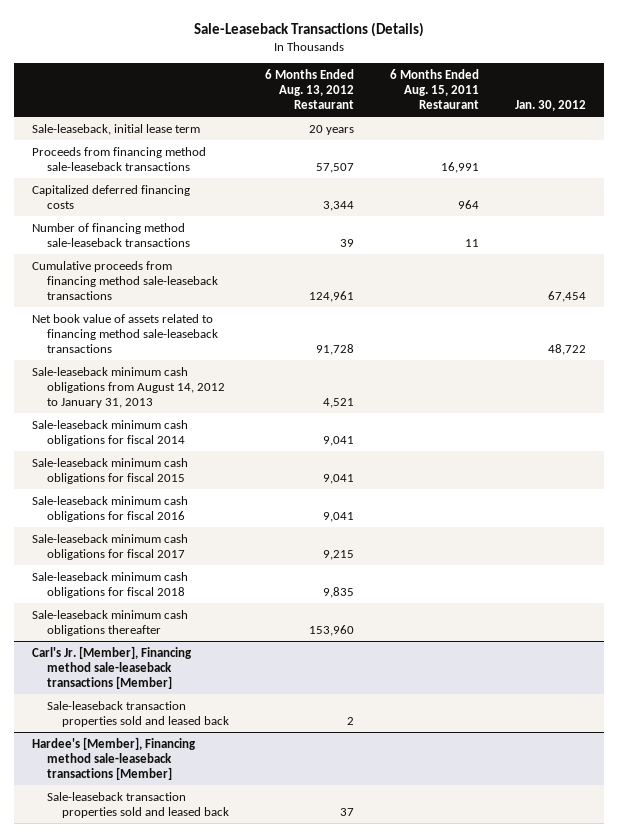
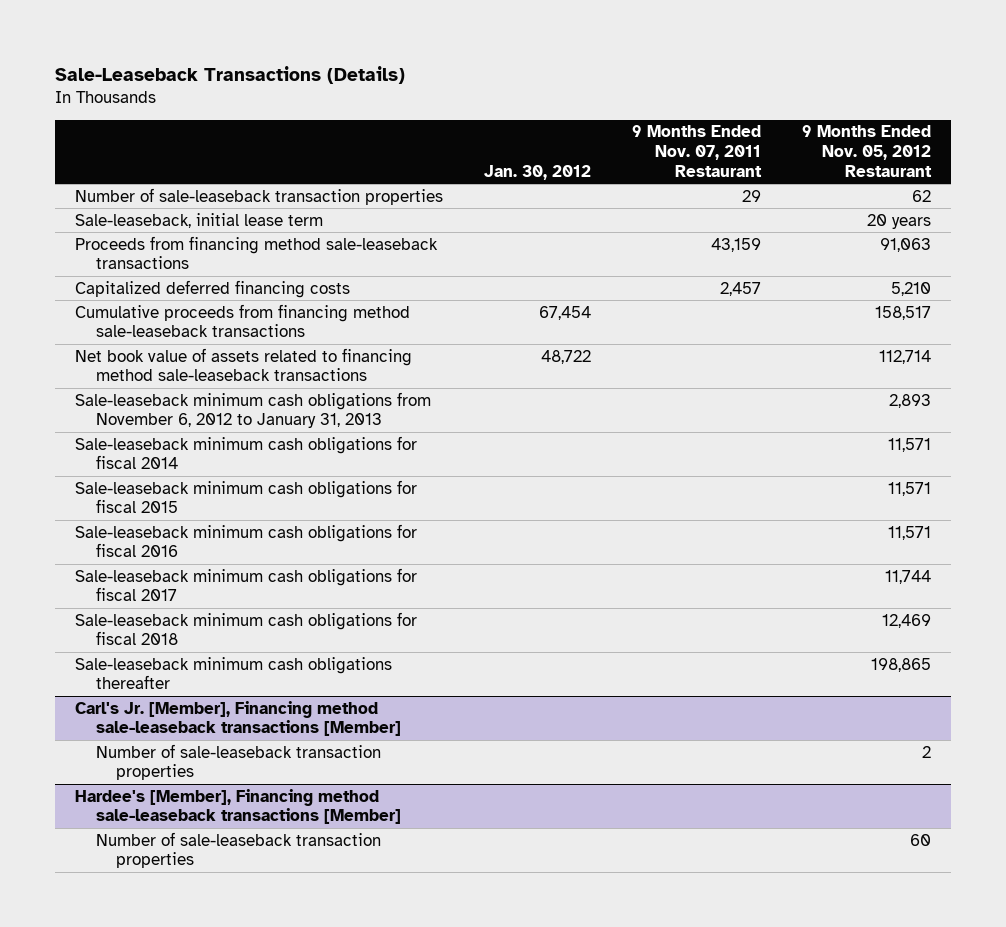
- | 6 Months Ended Aug. 13, 2012 Restaurant | 6 Months Ended Aug. 15, 2011 Restaurant | Jan. 30, 2012
+ | Jan. 30, 2012 | 9 Months Ended Nov. 07, 2011 Restaurant | 9 Months Ended Nov. 05, 2012 Restaurant
+ Number of sale-leaseback transaction properties | | 29 | 62
- Number of financing method sale-leaseback transactions | 39 | 11 |
- Sale-leaseback minimum cash obligations from August 14, 2012 to January 31, 2013 | 4,521 | |
+ Sale-leaseback minimum cash obligations from November 6, 2012 to January 31, 2013 | | | 2,893
@ Carl's Jr. [Member], Financing method sale-leaseback transactions [Member]
- Sale-leaseback transaction properties sold and leased back | 2 | |
+ Number of sale-leaseback transaction properties | | | 2
@ Hardee's [Member], Financing method sale-leaseback transactions [Member]
- Sale-leaseback transaction properties sold and leased back | 37 | |
+ Number of sale-leaseback transaction properties | | | 60

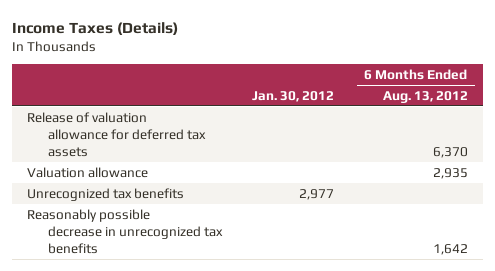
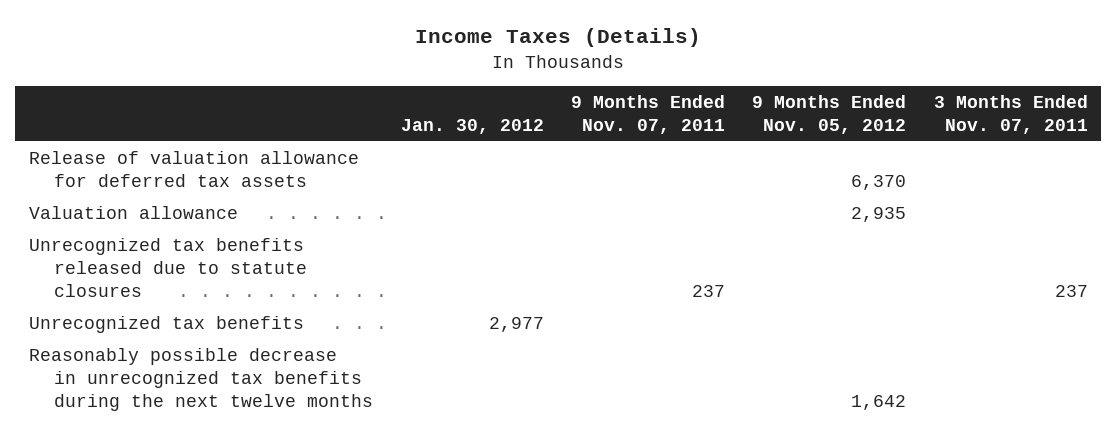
- | Jan. 30, 2012 | 6 Months Ended Aug. 13, 2012
+ | Jan. 30, 2012 | 9 Months Ended Nov. 07, 2011 | 9 Months Ended Nov. 05, 2012 | 3 Months Ended Nov. 07, 2011
+ Unrecognized tax benefits released due to statute closures | | 237 | | 237
- Reasonably possible decrease in unrecognized tax benefits | | 1,642
+ Reasonably possible decrease in unrecognized tax benefits during the next twelve months | | | 1,642 |

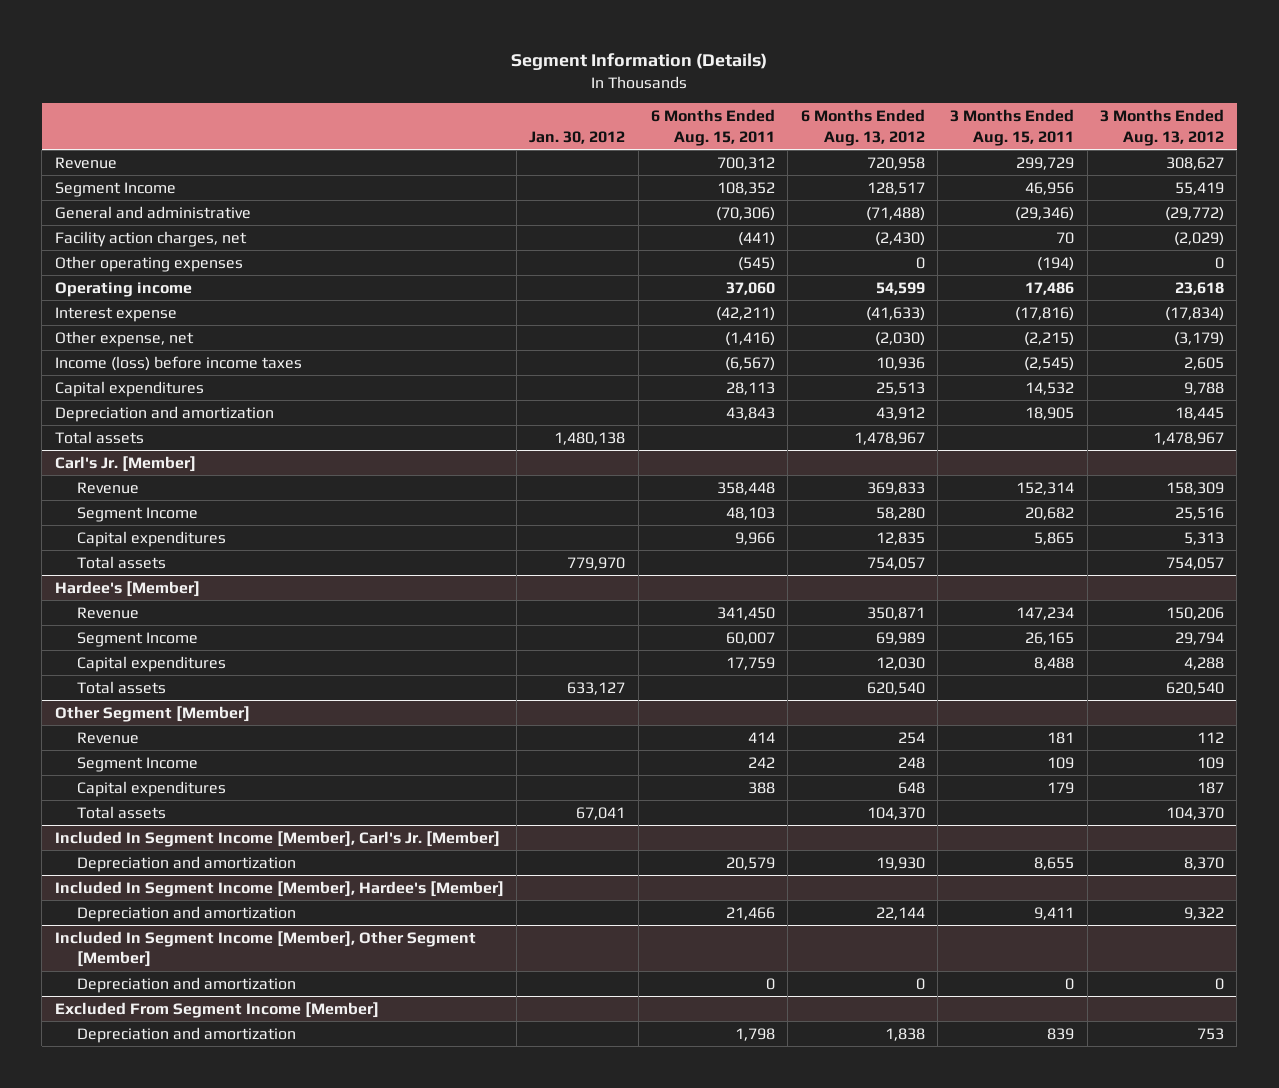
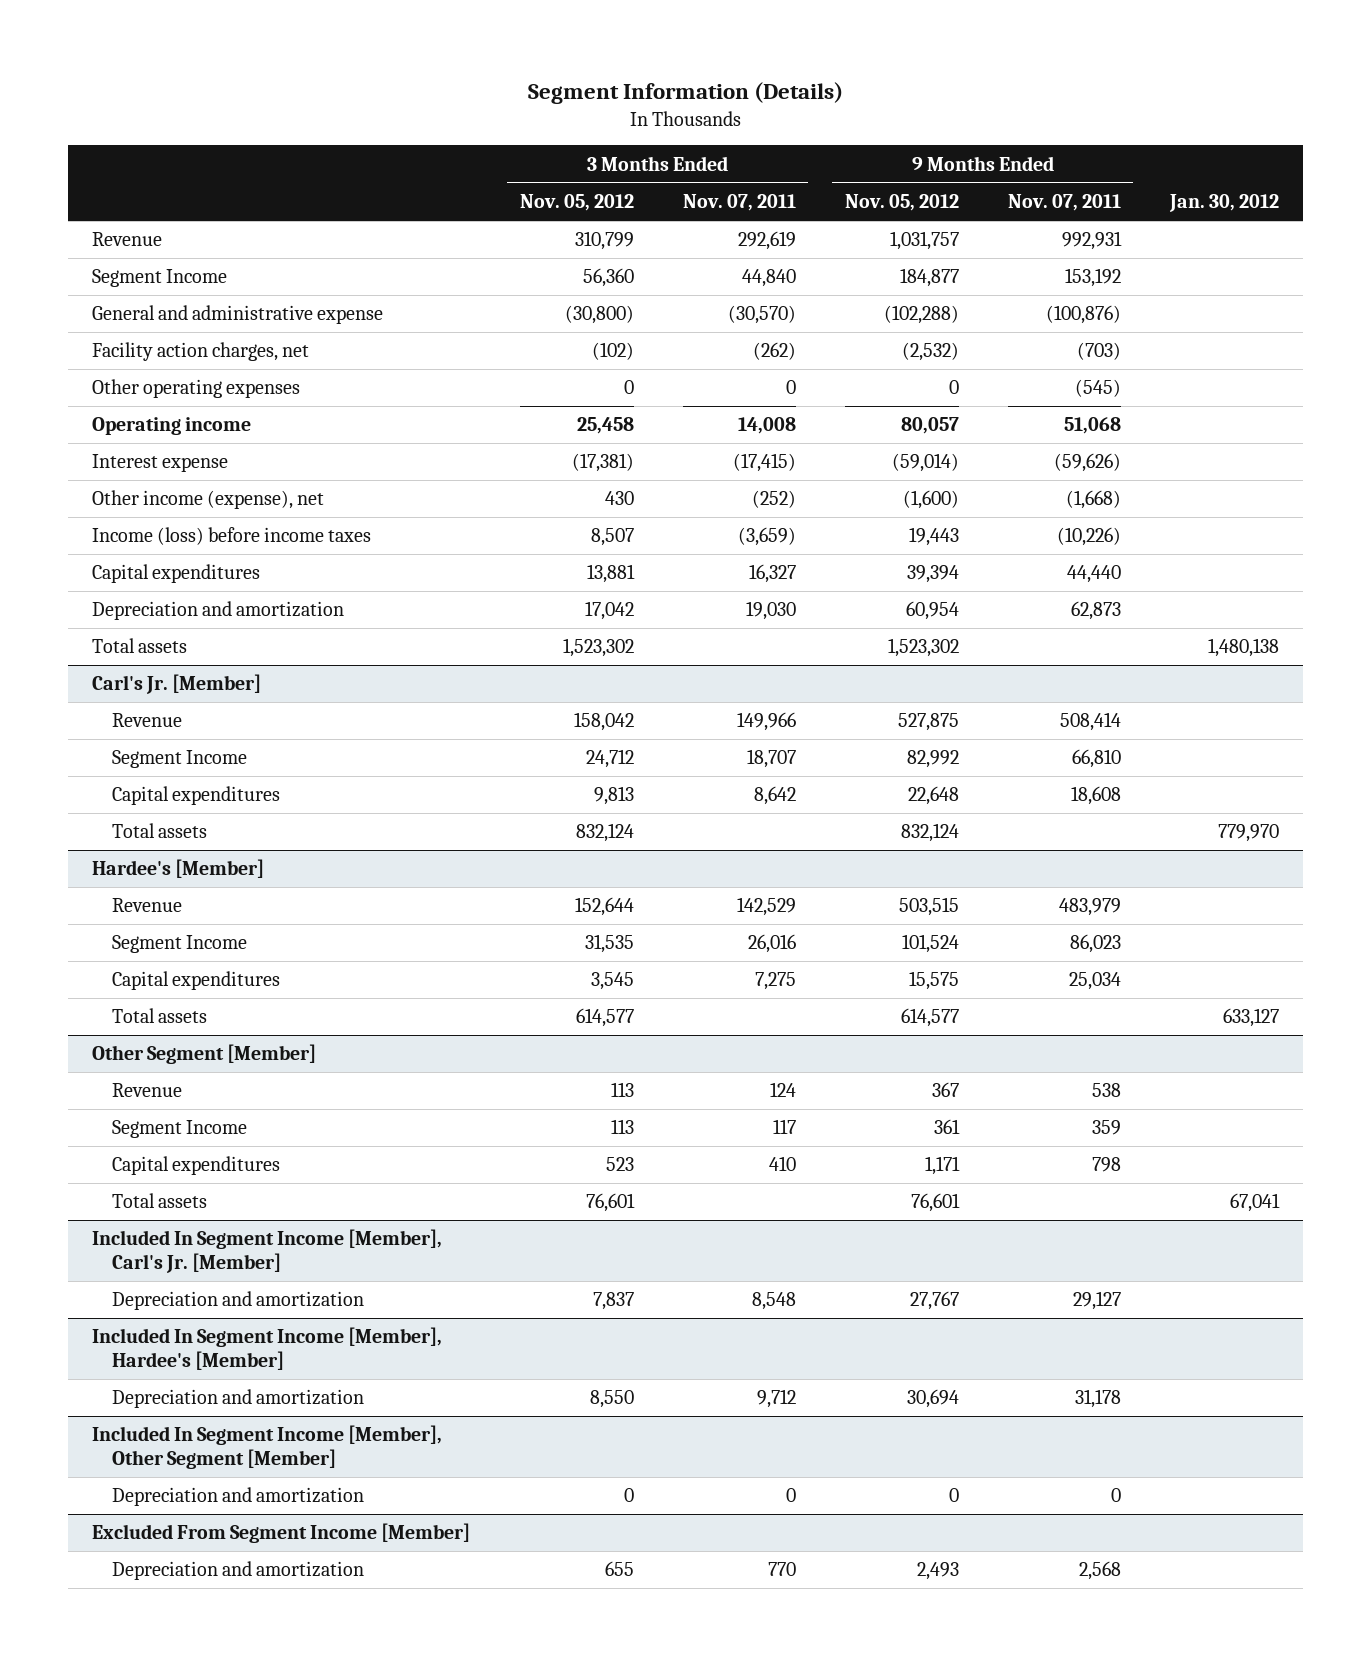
- | Jan. 30, 2012 | 6 Months Ended Aug. 15, 2011 | 6 Months Ended Aug. 13, 2012 | 3 Months Ended Aug. 15, 2011 | 3 Months Ended Aug. 13, 2012
+ | 3 Months Ended Nov. 05, 2012 | 3 Months Ended Nov. 07, 2011 | 9 Months Ended Nov. 05, 2012 | 9 Months Ended Nov. 07, 2011 | Jan. 30, 2012
- General and administrative | | (70,306) | (71,488) | (29,346) | (29,772)
+ General and administrative expense | (30,800) | (30,570) | (102,288) | (100,876) |
- Other expense, net | | (1,416) | (2,030) | (2,215) | (3,179)
+ Other income (expense), net | 430 | (252) | (1,600) | (1,668) |

